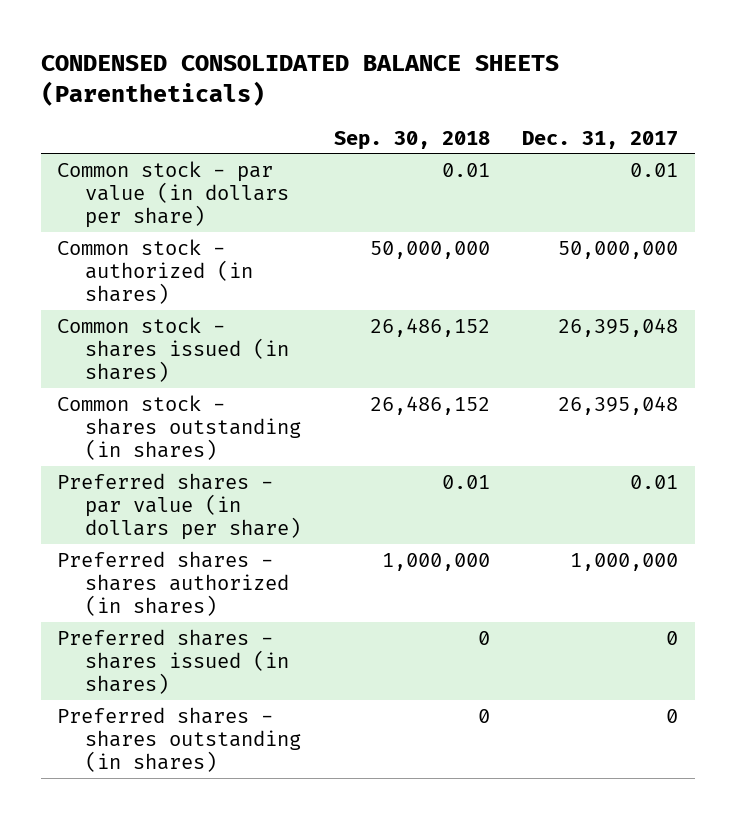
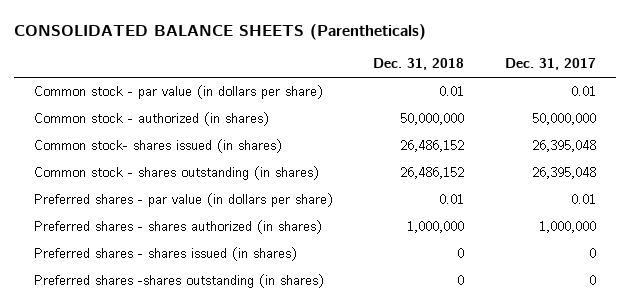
- CONDENSED CONSOLIDATED BALANCE SHEETS (Parentheticals)
+ CONSOLIDATED BALANCE SHEETS (Parentheticals)
- | Sep. 30, 2018 | Dec. 31, 2017
+ | Dec. 31, 2018 | Dec. 31, 2017
- Common stock - shares issued (in shares) | 26,486,152 | 26,395,048
+ Common stock- shares issued (in shares) | 26,486,152 | 26,395,048
- Preferred shares - shares outstanding (in shares) | 0 | 0
+ Preferred shares -shares outstanding (in shares) | 0 | 0

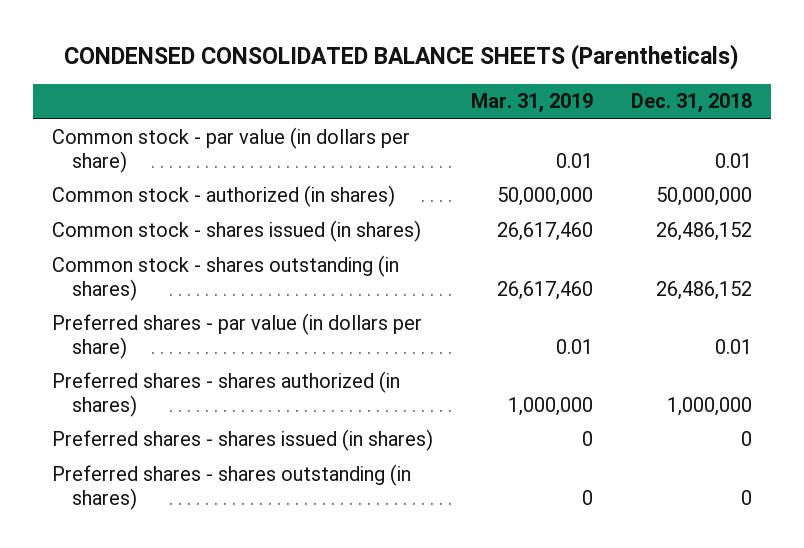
- CONSOLIDATED BALANCE SHEETS (Parentheticals)
+ CONDENSED CONSOLIDATED BALANCE SHEETS (Parentheticals)
- | Dec. 31, 2018 | Dec. 31, 2017
+ | Mar. 31, 2019 | Dec. 31, 2018
- Common stock- shares issued (in shares) | 26,486,152 | 26,395,048
+ Common stock - shares issued (in shares) | 26,617,460 | 26,486,152
- Preferred shares -shares outstanding (in shares) | 0 | 0
+ Preferred shares - shares outstanding (in shares) | 0 | 0

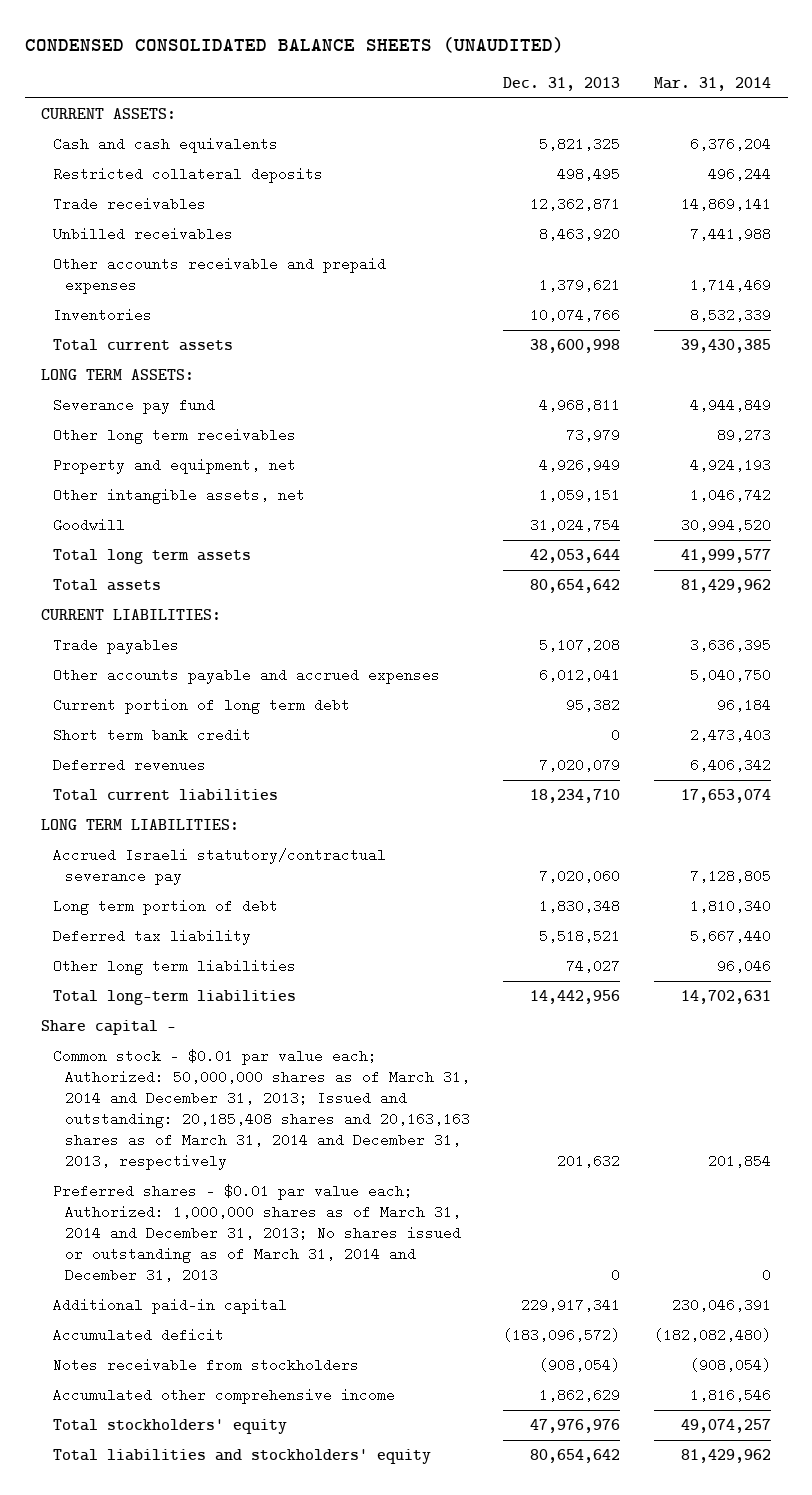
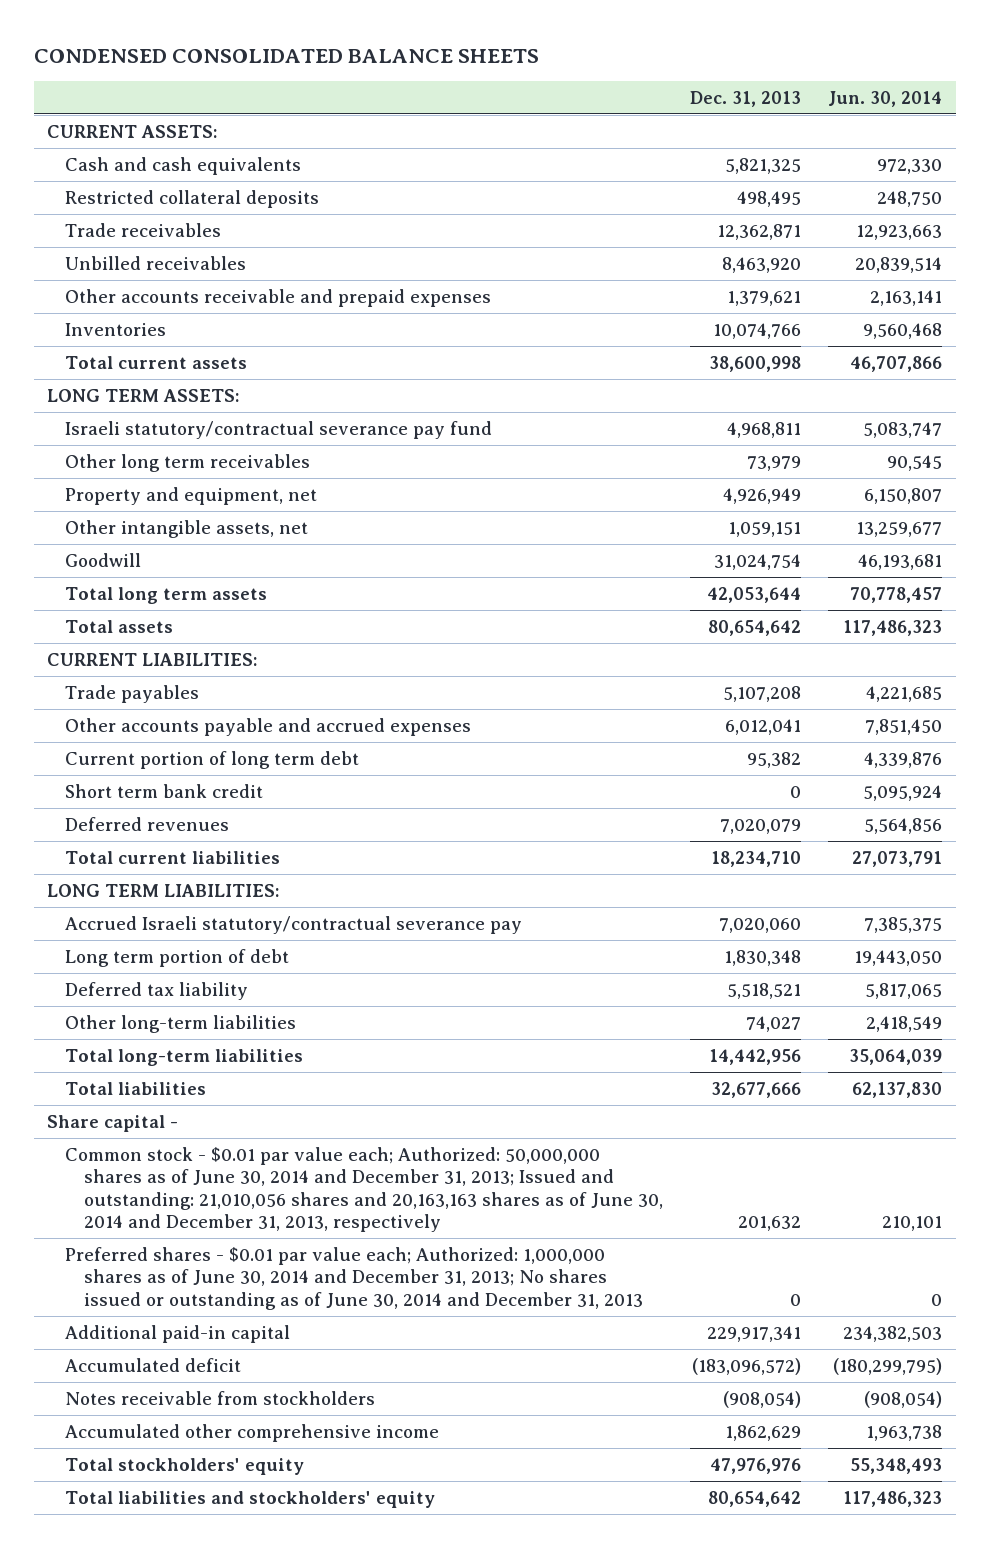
- CONDENSED CONSOLIDATED BALANCE SHEETS (UNAUDITED)
+ CONDENSED CONSOLIDATED BALANCE SHEETS
- | Dec. 31, 2013 | Mar. 31, 2014
+ | Dec. 31, 2013 | Jun. 30, 2014
- Severance pay fund | 4,968,811 | 4,944,849
+ Israeli statutory/contractual severance pay fund | 4,968,811 | 5,083,747
- Other long term liabilities | 74,027 | 96,046
+ Other long-term liabilities | 74,027 | 2,418,549
+ Total liabilities | 32,677,666 | 62,137,830
- Common stock - $0.01 par value each; Authorized: 50,000,000 shares as of March 31, 2014 and December 31, 2013; Issued and outstanding: 20,185,408 shares and 20,163,163 shares as of March 31, 2014 and December 31, 2013, respectively | 201,632 | 201,854
- Preferred shares - $0.01 par value each; Authorized: 1,000,000 shares as of March 31, 2014 and December 31, 2013; No shares issued or outstanding as of March 31, 2014 and December 31, 2013 | 0 | 0
+ Common stock - $0.01 par value each; Authorized: 50,000,000 shares as of June 30, 2014 and December 31, 2013; Issued and outstanding: 21,010,056 shares and 20,163,163 shares as of June 30, 2014 and December 31, 2013, respectively | 201,632 | 210,101
+ Preferred shares - $0.01 par value each; Authorized: 1,000,000 shares as of June 30, 2014 and December 31, 2013; No shares issued or outstanding as of June 30, 2014 and December 31, 2013 | 0 | 0

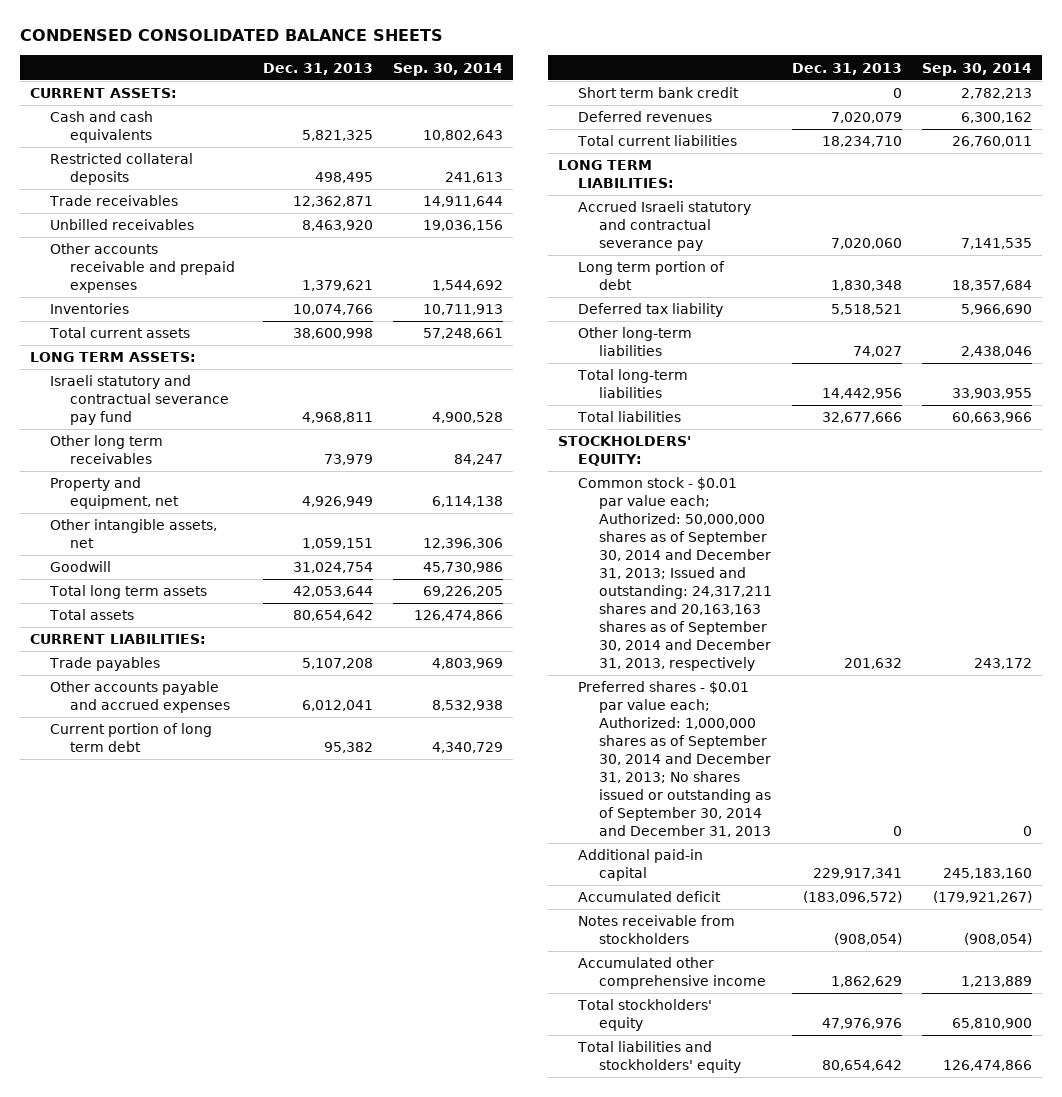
- | Dec. 31, 2013 | Jun. 30, 2014
+ | Dec. 31, 2013 | Sep. 30, 2014
- Israeli statutory/contractual severance pay fund | 4,968,811 | 5,083,747
+ Israeli statutory and contractual severance pay fund | 4,968,811 | 4,900,528
- Accrued Israeli statutory/contractual severance pay | 7,020,060 | 7,385,375
+ Accrued Israeli statutory and contractual severance pay | 7,020,060 | 7,141,535
- Share capital -
- Common stock - $0.01 par value each; Authorized: 50,000,000 shares as of June 30, 2014 and December 31, 2013; Issued and outstanding: 21,010,056 shares and 20,163,163 shares as of June 30, 2014 and December 31, 2013, respectively | 201,632 | 210,101
- Preferred shares - $0.01 par value each; Authorized: 1,000,000 shares as of June 30, 2014 and December 31, 2013; No shares issued or outstanding as of June 30, 2014 and December 31, 2013 | 0 | 0
+ STOCKHOLDERS' EQUITY:
+ Common stock - $0.01 par value each; Authorized: 50,000,000 shares as of September 30, 2014 and December 31, 2013; Issued and outstanding: 24,317,211 shares and 20,163,163 shares as of September 30, 2014 and December 31, 2013, respectively | 201,632 | 243,172
+ Preferred shares - $0.01 par value each; Authorized: 1,000,000 shares as of September 30, 2014 and December 31, 2013; No shares issued or outstanding as of September 30, 2014 and December 31, 2013 | 0 | 0

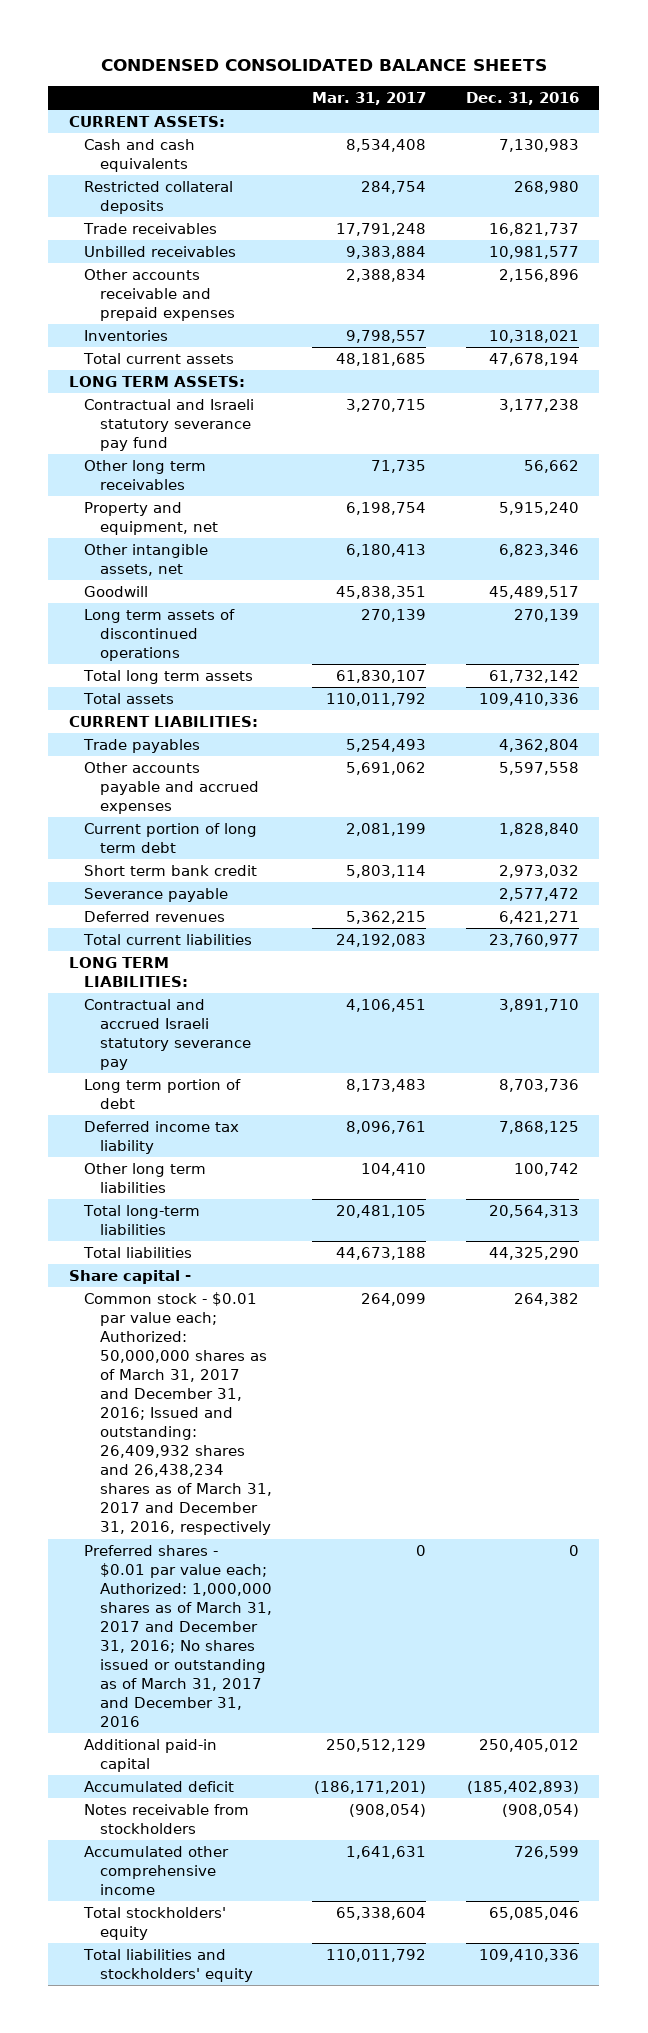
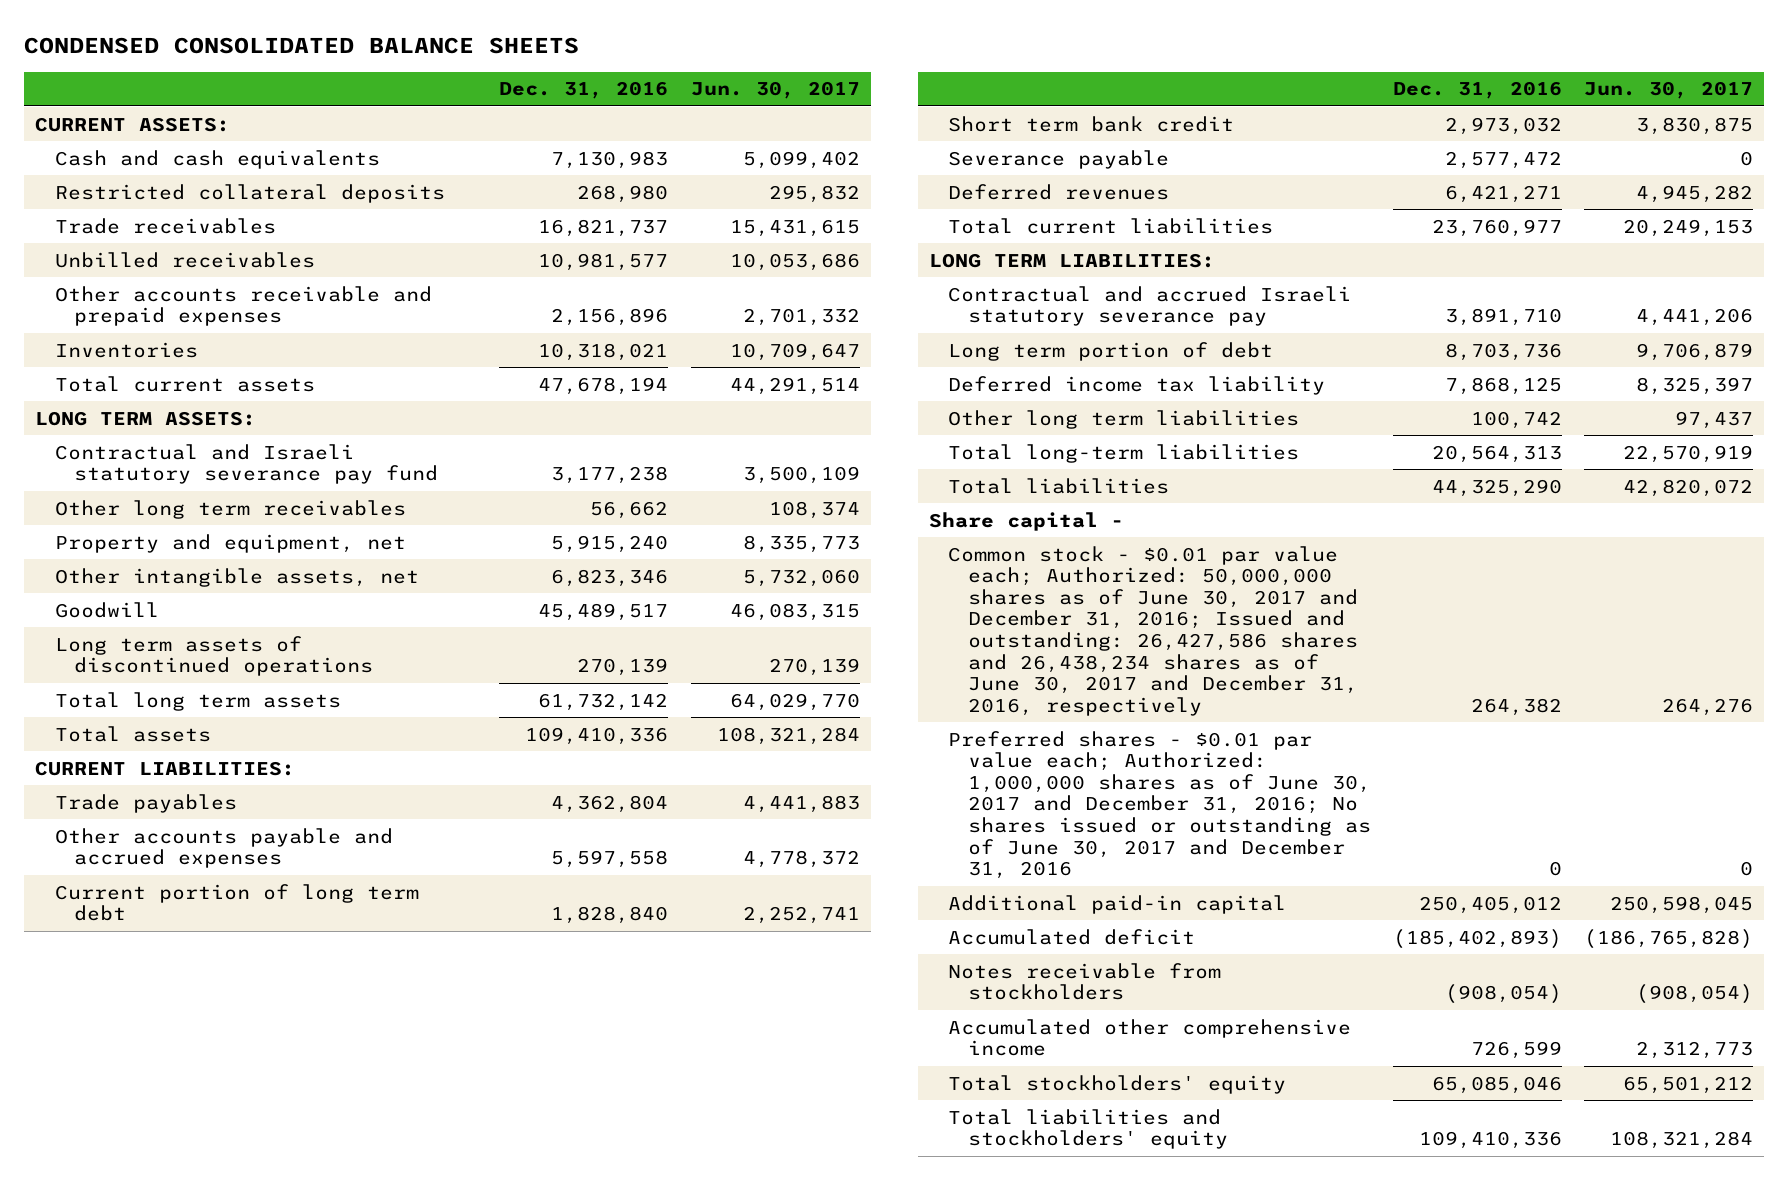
- | Mar. 31, 2017 | Dec. 31, 2016
+ | Dec. 31, 2016 | Jun. 30, 2017
- Common stock - $0.01 par value each; Authorized: 50,000,000 shares as of March 31, 2017 and December 31, 2016; Issued and outstanding: 26,409,932 shares and 26,438,234 shares as of March 31, 2017 and December 31, 2016, respectively | 264,099 | 264,382
- Preferred shares - $0.01 par value each; Authorized: 1,000,000 shares as of March 31, 2017 and December 31, 2016; No shares issued or outstanding as of March 31, 2017 and December 31, 2016 | 0 | 0
+ Common stock - $0.01 par value each; Authorized: 50,000,000 shares as of June 30, 2017 and December 31, 2016; Issued and outstanding: 26,427,586 shares and 26,438,234 shares as of June 30, 2017 and December 31, 2016, respectively | 264,382 | 264,276
+ Preferred shares - $0.01 par value each; Authorized: 1,000,000 shares as of June 30, 2017 and December 31, 2016; No shares issued or outstanding as of June 30, 2017 and December 31, 2016 | 0 | 0

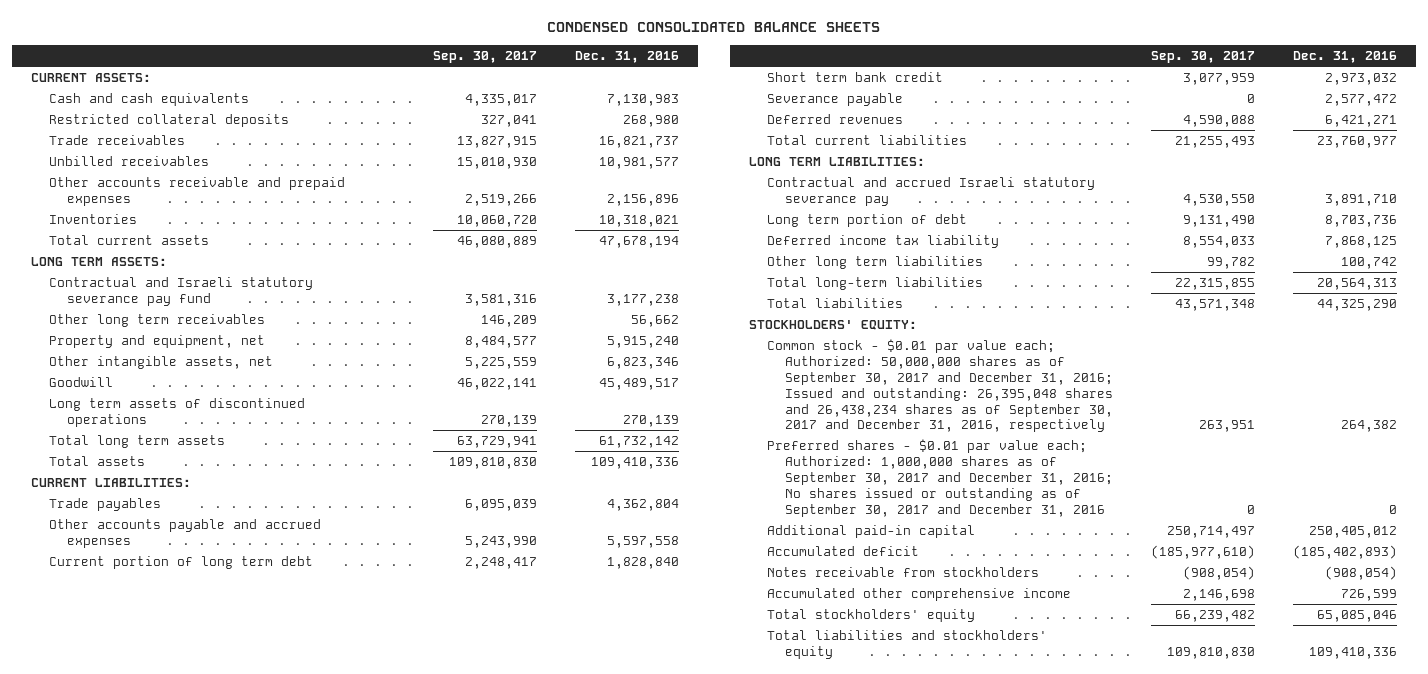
- | Dec. 31, 2016 | Jun. 30, 2017
+ | Sep. 30, 2017 | Dec. 31, 2016
- Share capital -
- Common stock - $0.01 par value each; Authorized: 50,000,000 shares as of June 30, 2017 and December 31, 2016; Issued and outstanding: 26,427,586 shares and 26,438,234 shares as of June 30, 2017 and December 31, 2016, respectively | 264,382 | 264,276
- Preferred shares - $0.01 par value each; Authorized: 1,000,000 shares as of June 30, 2017 and December 31, 2016; No shares issued or outstanding as of June 30, 2017 and December 31, 2016 | 0 | 0
+ STOCKHOLDERS' EQUITY:
+ Common stock - $0.01 par value each; Authorized: 50,000,000 shares as of September 30, 2017 and December 31, 2016; Issued and outstanding: 26,395,048 shares and 26,438,234 shares as of September 30, 2017 and December 31, 2016, respectively | 263,951 | 264,382
+ Preferred shares - $0.01 par value each; Authorized: 1,000,000 shares as of September 30, 2017 and December 31, 2016; No shares issued or outstanding as of September 30, 2017 and December 31, 2016 | 0 | 0

